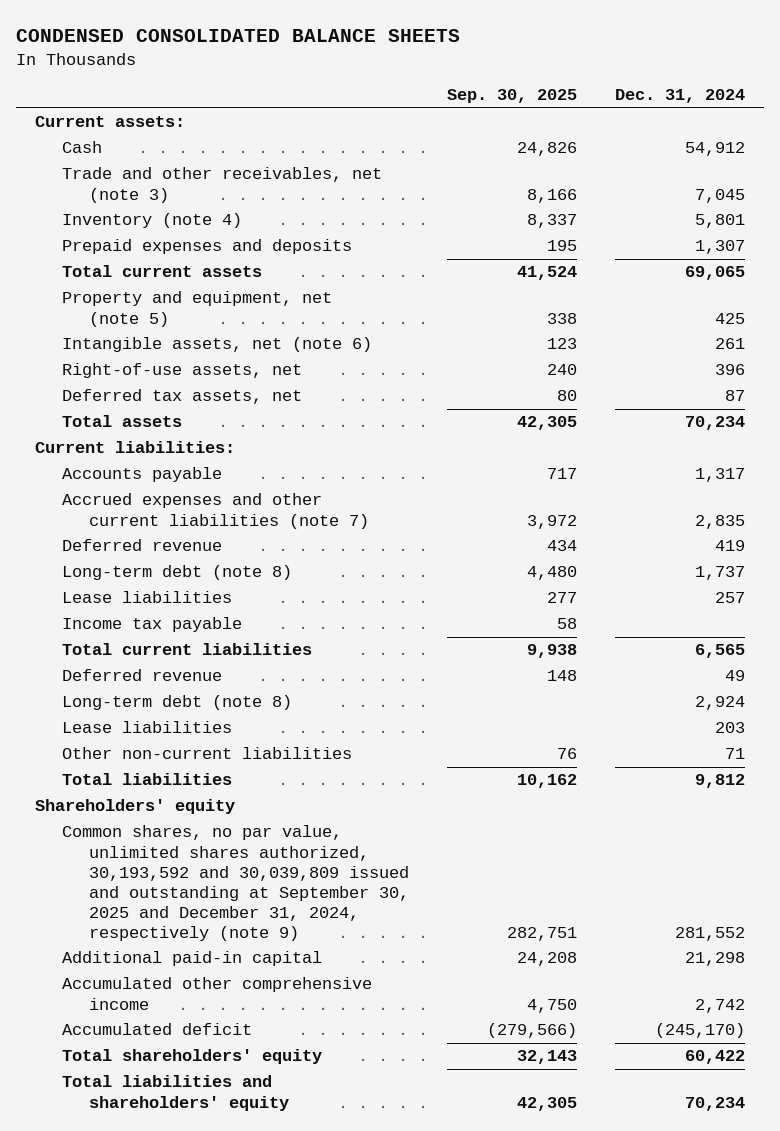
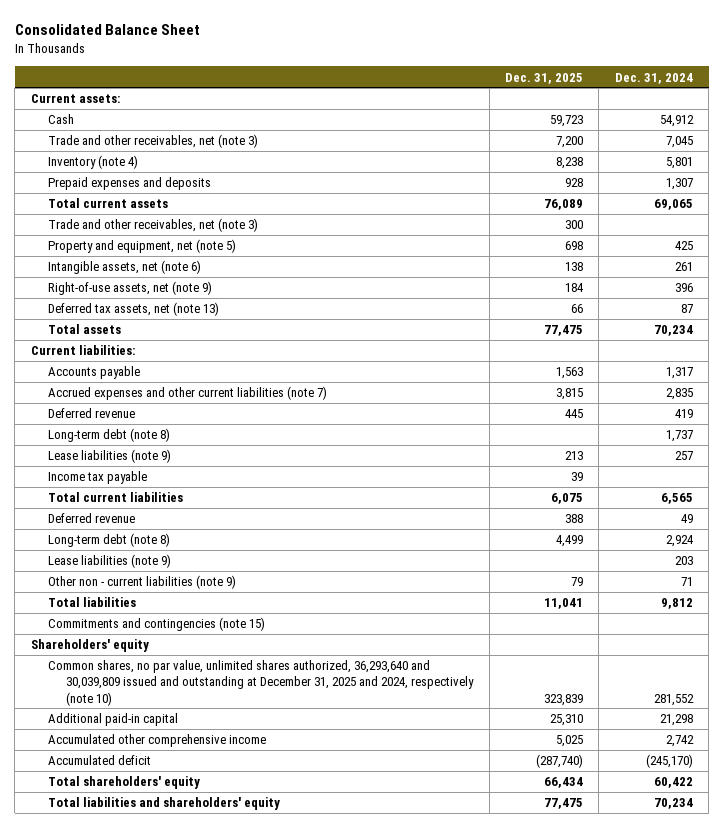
- CONDENSED CONSOLIDATED BALANCE SHEETS
+ Consolidated Balance Sheet
- | Sep. 30, 2025 | Dec. 31, 2024
+ | Dec. 31, 2025 | Dec. 31, 2024
+ Trade and other receivables, net (note 3) | 300 |
- Right-of-use assets, net | 240 | 396
- Deferred tax assets, net | 80 | 87
+ Right-of-use assets, net (note 9) | 184 | 396
+ Deferred tax assets, net (note 13) | 66 | 87
- Lease liabilities | 277 | 257
+ Lease liabilities (note 9) | 213 | 257
- Lease liabilities | | 203
- Other non-current liabilities | 76 | 71
+ Lease liabilities (note 9) | | 203
+ Other non - current liabilities (note 9) | 79 | 71
+ Commitments and contingencies (note 15)
- Common shares, no par value, unlimited shares authorized, 30,193,592 and 30,039,809 issued and outstanding at September 30, 2025 and December 31, 2024, respectively (note 9) | 282,751 | 281,552
+ Common shares, no par value, unlimited shares authorized, 36,293,640 and 30,039,809 issued and outstanding at December 31, 2025 and 2024, respectively (note 10) | 323,839 | 281,552

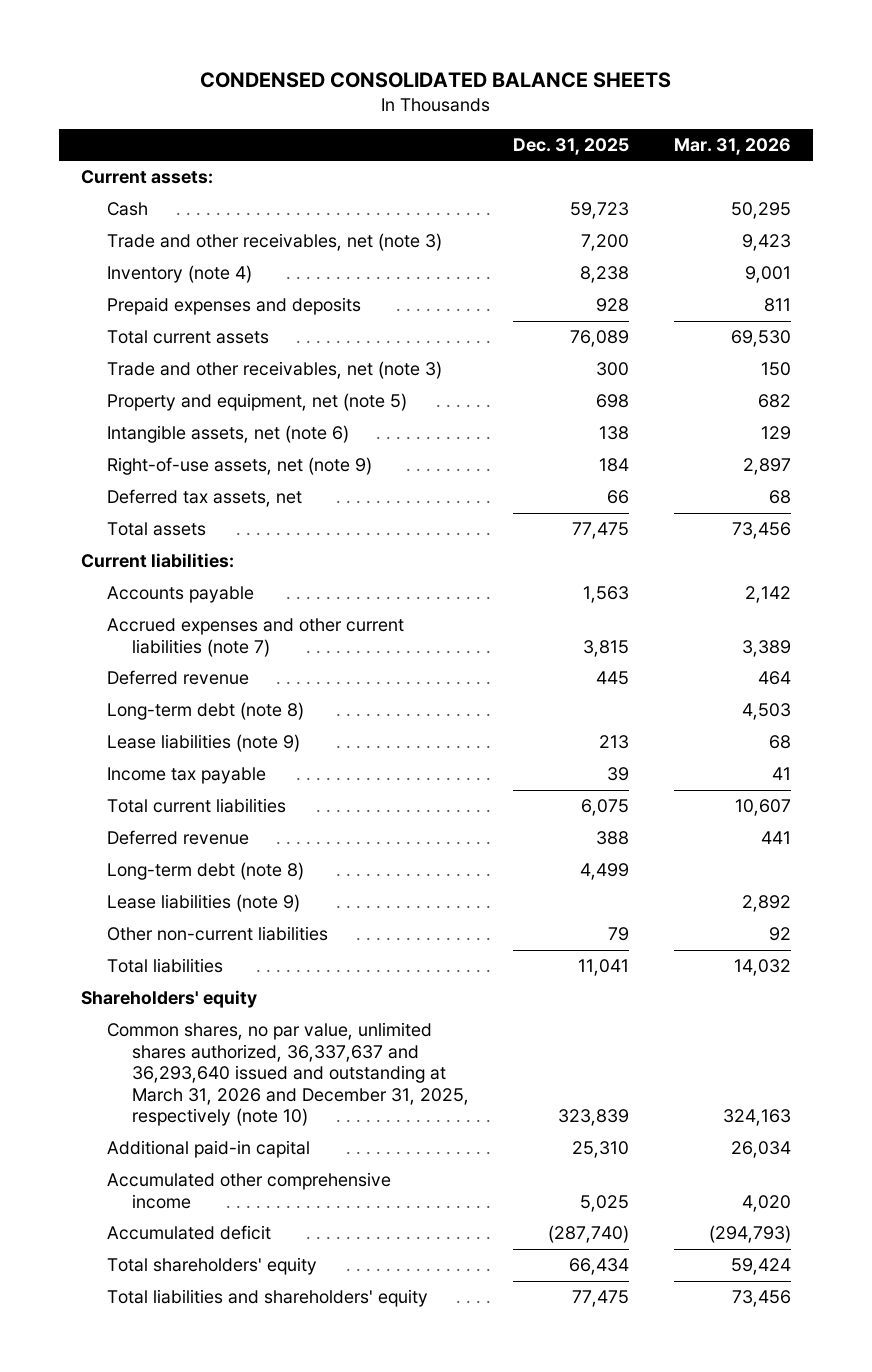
- Consolidated Balance Sheet
+ CONDENSED CONSOLIDATED BALANCE SHEETS
- | Dec. 31, 2025 | Dec. 31, 2024
+ | Dec. 31, 2025 | Mar. 31, 2026
- Deferred tax assets, net (note 13) | 66 | 87
+ Deferred tax assets, net | 66 | 68
- Other non - current liabilities (note 9) | 79 | 71
+ Other non-current liabilities | 79 | 92
- Commitments and contingencies (note 15)
- Common shares, no par value, unlimited shares authorized, 36,293,640 and 30,039,809 issued and outstanding at December 31, 2025 and 2024, respectively (note 10) | 323,839 | 281,552
+ Common shares, no par value, unlimited shares authorized, 36,337,637 and 36,293,640 issued and outstanding at March 31, 2026 and December 31, 2025, respectively (note 10) | 323,839 | 324,163

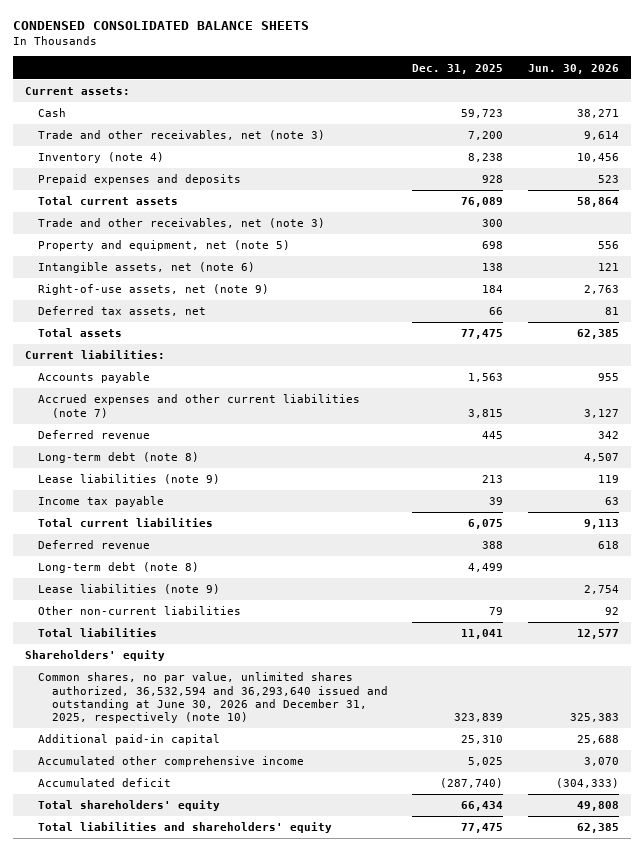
- | Dec. 31, 2025 | Mar. 31, 2026
+ | Dec. 31, 2025 | Jun. 30, 2026
- Common shares, no par value, unlimited shares authorized, 36,337,637 and 36,293,640 issued and outstanding at March 31, 2026 and December 31, 2025, respectively (note 10) | 323,839 | 324,163
+ Common shares, no par value, unlimited shares authorized, 36,532,594 and 36,293,640 issued and outstanding at June 30, 2026 and December 31, 2025, respectively (note 10) | 323,839 | 325,383

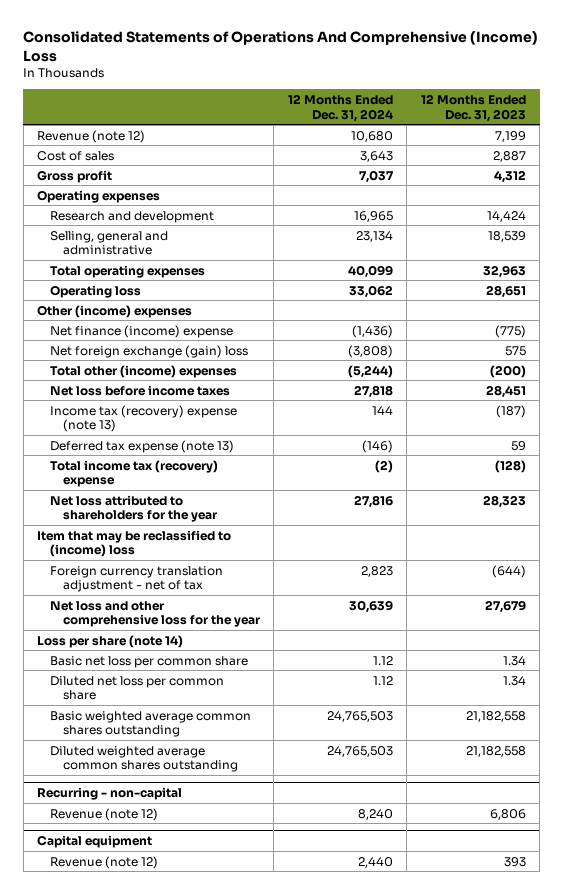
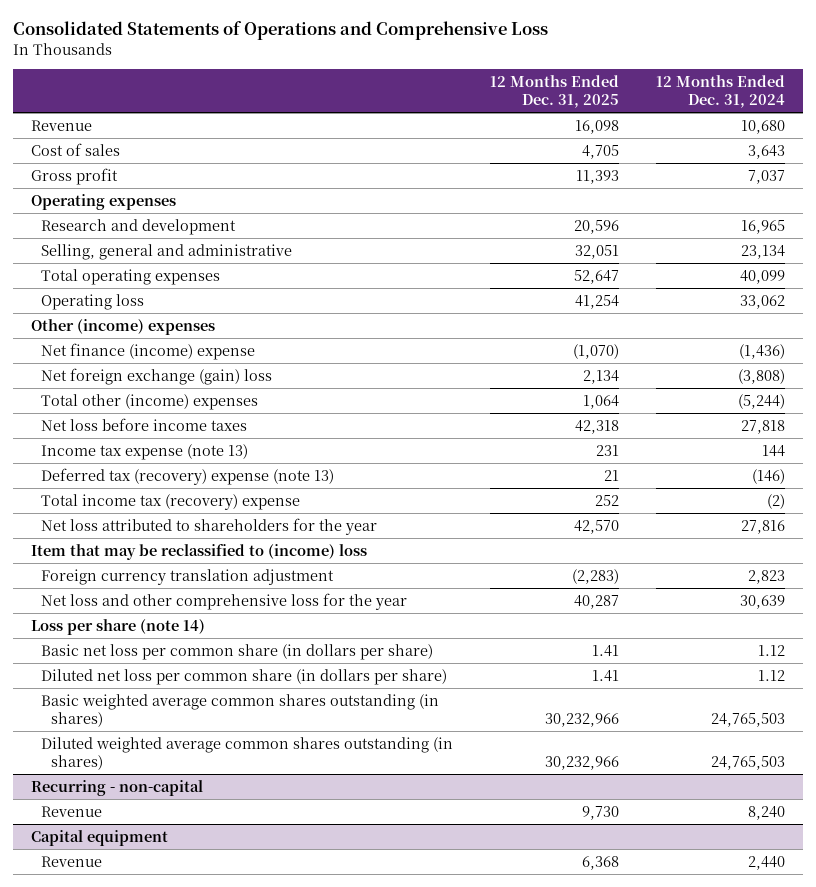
- Consolidated Statements of Operations And Comprehensive (Income) Loss
+ Consolidated Statements of Operations and Comprehensive Loss
- | 12 Months Ended Dec. 31, 2024 | 12 Months Ended Dec. 31, 2023
+ | 12 Months Ended Dec. 31, 2025 | 12 Months Ended Dec. 31, 2024
- Revenue (note 12) | 10,680 | 7,199
+ Revenue | 16,098 | 10,680
- Income tax (recovery) expense (note 13) | 144 | (187)
- Deferred tax expense (note 13) | (146) | 59
+ Income tax expense (note 13) | 231 | 144
+ Deferred tax (recovery) expense (note 13) | 21 | (146)
- Foreign currency translation adjustment - net of tax | 2,823 | (644)
+ Foreign currency translation adjustment | (2,283) | 2,823
- Basic net loss per common share | 1.12 | 1.34
- Diluted net loss per common share | 1.12 | 1.34
- Basic weighted average common shares outstanding | 24,765,503 | 21,182,558
- Diluted weighted average common shares outstanding | 24,765,503 | 21,182,558
+ Basic net loss per common share (in dollars per share) | 1.41 | 1.12
+ Diluted net loss per common share (in dollars per share) | 1.41 | 1.12
+ Basic weighted average common shares outstanding (in shares) | 30,232,966 | 24,765,503
+ Diluted weighted average common shares outstanding (in shares) | 30,232,966 | 24,765,503
@ Recurring - non-capital
- Revenue (note 12) | 8,240 | 6,806
+ Revenue | 9,730 | 8,240
@ Capital equipment
- Revenue (note 12) | 2,440 | 393
+ Revenue | 6,368 | 2,440

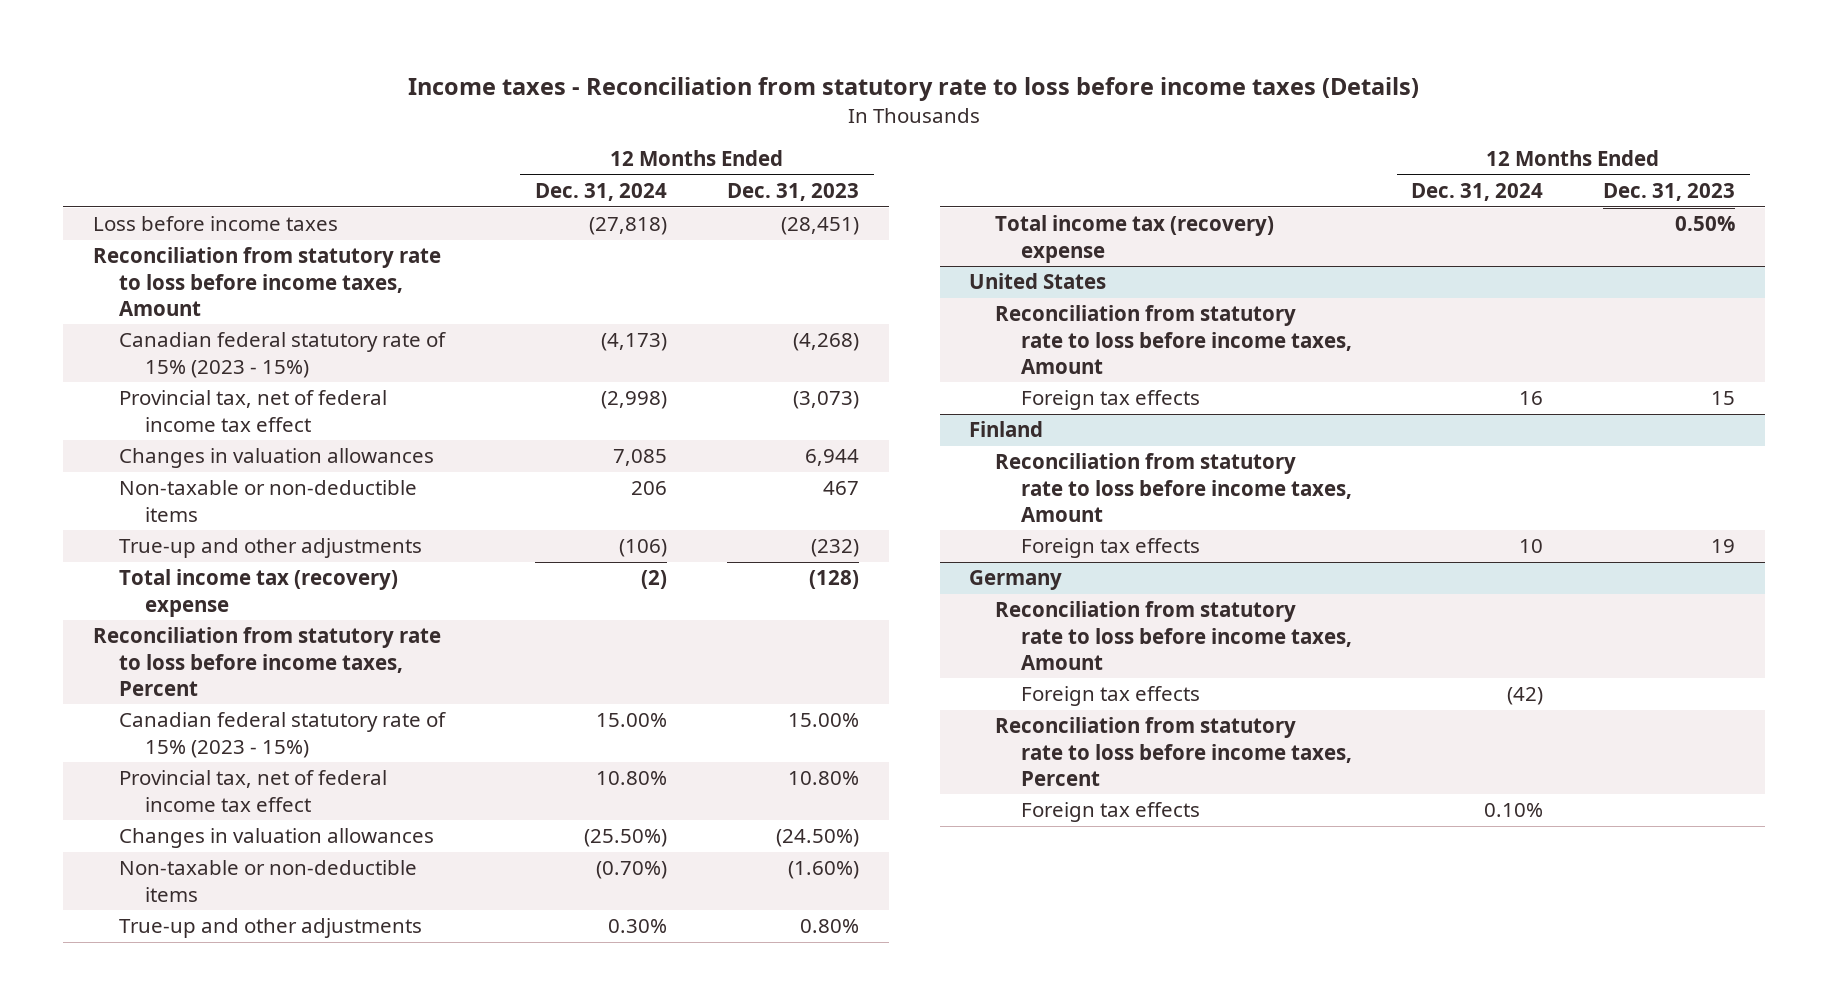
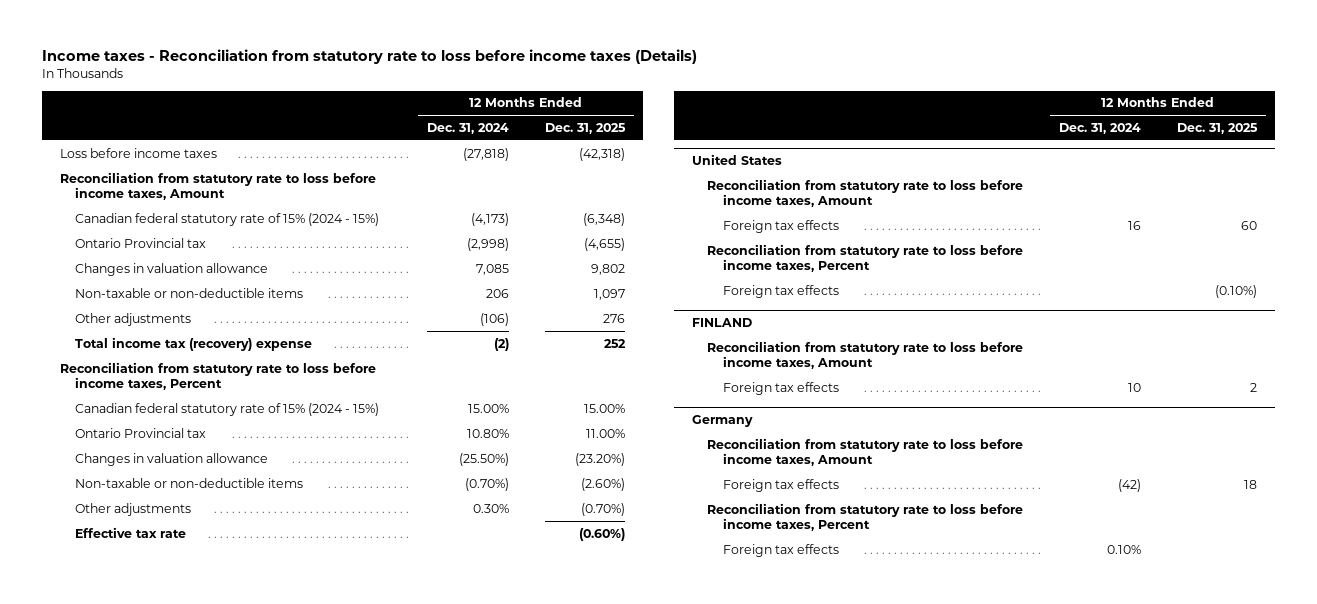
- | 12 Months Ended Dec. 31, 2024 | 12 Months Ended Dec. 31, 2023
+ | 12 Months Ended Dec. 31, 2024 | 12 Months Ended Dec. 31, 2025
- Canadian federal statutory rate of 15% (2023 - 15%) | (4,173) | (4,268)
- Provincial tax, net of federal income tax effect | (2,998) | (3,073)
- Changes in valuation allowances | 7,085 | 6,944
+ Canadian federal statutory rate of 15% (2024 - 15%) | (4,173) | (6,348)
+ Ontario Provincial tax | (2,998) | (4,655)
+ Changes in valuation allowance | 7,085 | 9,802
- True-up and other adjustments | (106) | (232)
+ Other adjustments | (106) | 276
- Canadian federal statutory rate of 15% (2023 - 15%) | 15.00% | 15.00%
- Provincial tax, net of federal income tax effect | 10.80% | 10.80%
- Changes in valuation allowances | (25.50%) | (24.50%)
+ Canadian federal statutory rate of 15% (2024 - 15%) | 15.00% | 15.00%
+ Ontario Provincial tax | 10.80% | 11.00%
+ Changes in valuation allowance | (25.50%) | (23.20%)
- True-up and other adjustments | 0.30% | 0.80%
- Total income tax (recovery) expense | | 0.50%
+ Other adjustments | 0.30% | (0.70%)
+ Effective tax rate | | (0.60%)
- Finland
@ United States
+ Reconciliation from statutory rate to loss before income taxes, Percent
+ Foreign tax effects | | (0.10%)
+ FINLAND

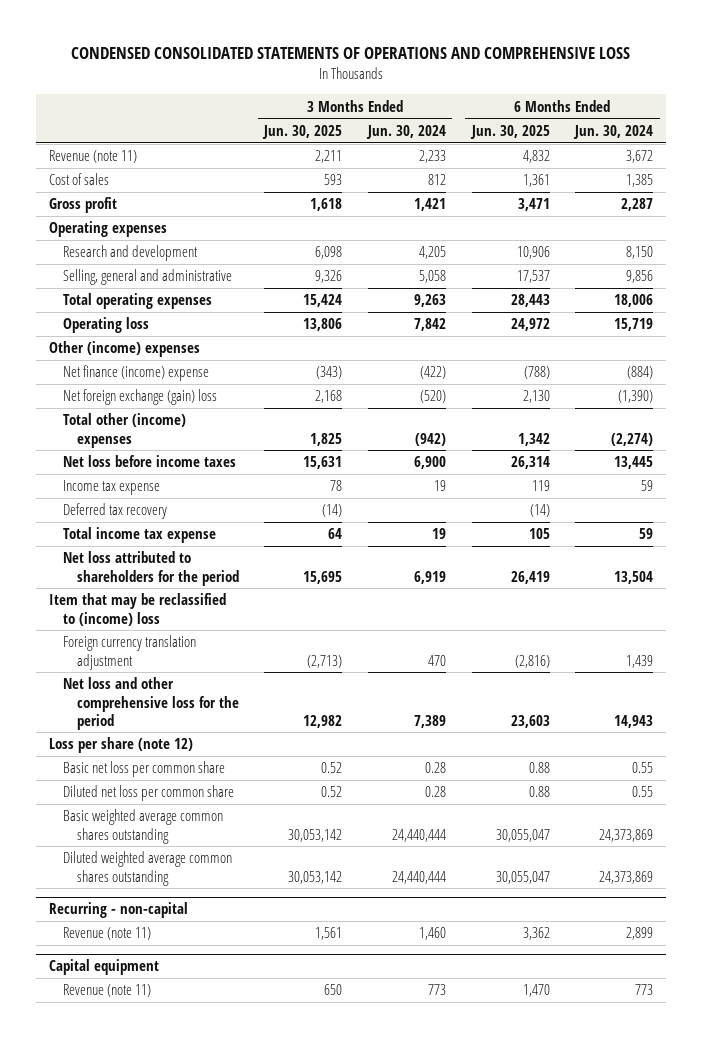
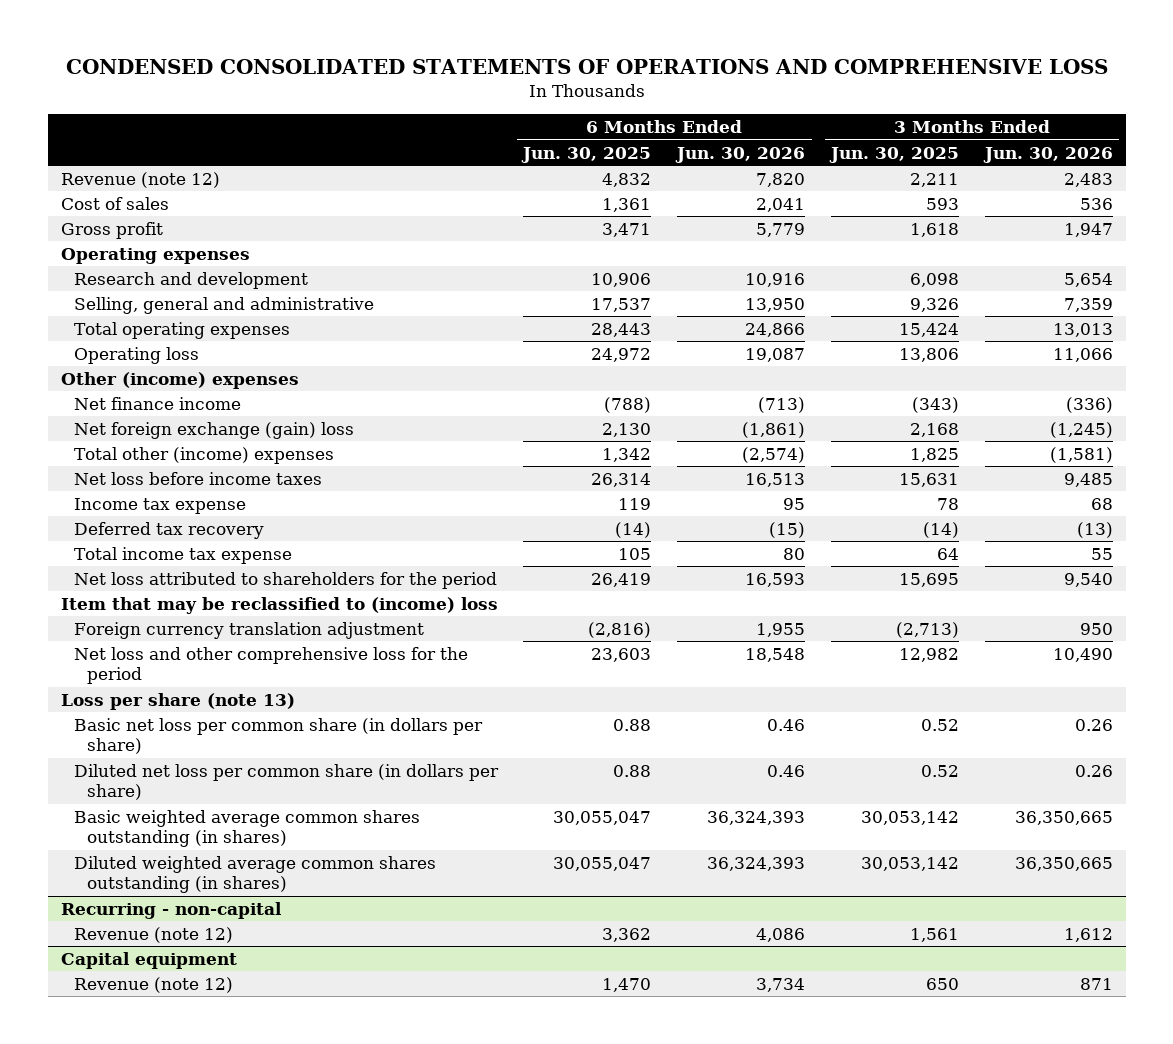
- | 3 Months Ended Jun. 30, 2025 | 3 Months Ended Jun. 30, 2024 | 6 Months Ended Jun. 30, 2025 | 6 Months Ended Jun. 30, 2024
+ | 6 Months Ended Jun. 30, 2025 | 6 Months Ended Jun. 30, 2026 | 3 Months Ended Jun. 30, 2025 | 3 Months Ended Jun. 30, 2026
- Revenue (note 11) | 2,211 | 2,233 | 4,832 | 3,672
+ Revenue (note 12) | 4,832 | 7,820 | 2,211 | 2,483
- Net finance (income) expense | (343) | (422) | (788) | (884)
+ Net finance income | (788) | (713) | (343) | (336)
- Loss per share (note 12)
- Basic net loss per common share | 0.52 | 0.28 | 0.88 | 0.55
- Diluted net loss per common share | 0.52 | 0.28 | 0.88 | 0.55
- Basic weighted average common shares outstanding | 30,053,142 | 24,440,444 | 30,055,047 | 24,373,869
- Diluted weighted average common shares outstanding | 30,053,142 | 24,440,444 | 30,055,047 | 24,373,869
+ Loss per share (note 13)
+ Basic net loss per common share (in dollars per share) | 0.88 | 0.46 | 0.52 | 0.26
+ Diluted net loss per common share (in dollars per share) | 0.88 | 0.46 | 0.52 | 0.26
+ Basic weighted average common shares outstanding (in shares) | 30,055,047 | 36,324,393 | 30,053,142 | 36,350,665
+ Diluted weighted average common shares outstanding (in shares) | 30,055,047 | 36,324,393 | 30,053,142 | 36,350,665
@ Recurring - non-capital
- Revenue (note 11) | 1,561 | 1,460 | 3,362 | 2,899
+ Revenue (note 12) | 3,362 | 4,086 | 1,561 | 1,612
@ Capital equipment
- Revenue (note 11) | 650 | 773 | 1,470 | 773
+ Revenue (note 12) | 1,470 | 3,734 | 650 | 871

